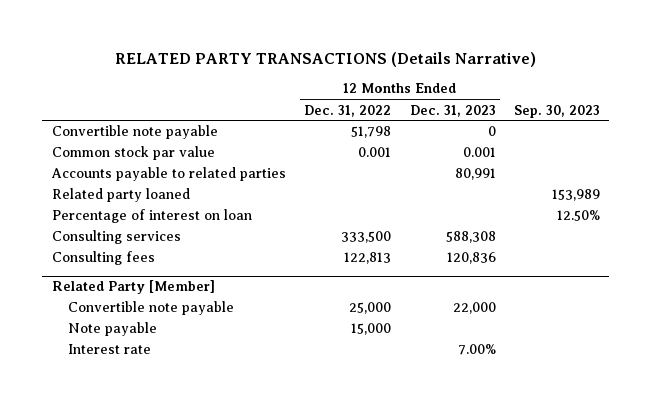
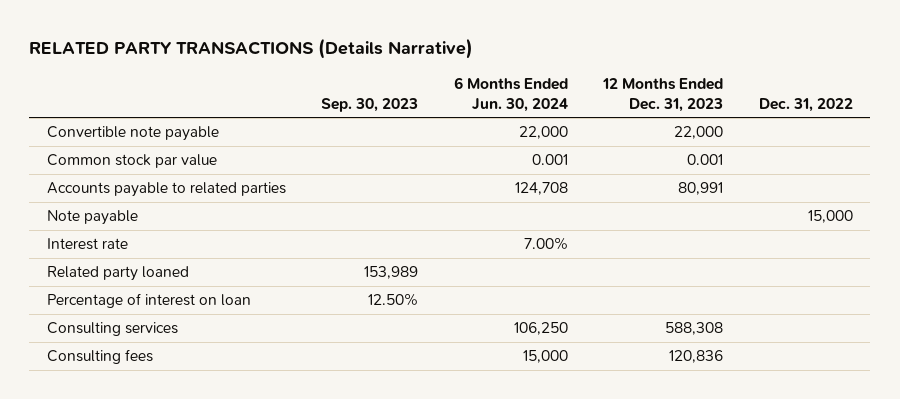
- | 12 Months Ended Dec. 31, 2022 | 12 Months Ended Dec. 31, 2023 | Sep. 30, 2023
+ | Sep. 30, 2023 | 6 Months Ended Jun. 30, 2024 | 12 Months Ended Dec. 31, 2023 | Dec. 31, 2022
- Convertible note payable | 51,798 | 0 |
+ Convertible note payable | | 22,000 | 22,000 |
+ Note payable | | | | 15,000
+ Interest rate | | 7.00% | |
- Related Party [Member]
- Convertible note payable | 25,000 | 22,000 |
- Note payable | 15,000 | |
- Interest rate | | 7.00% |

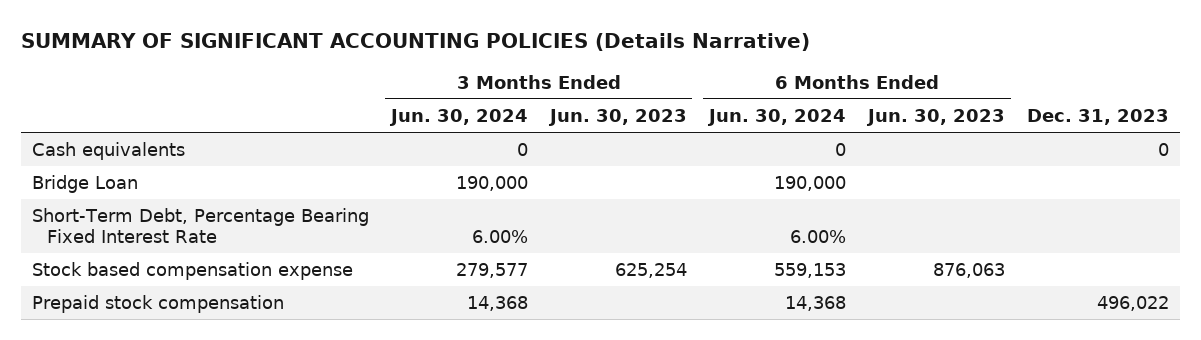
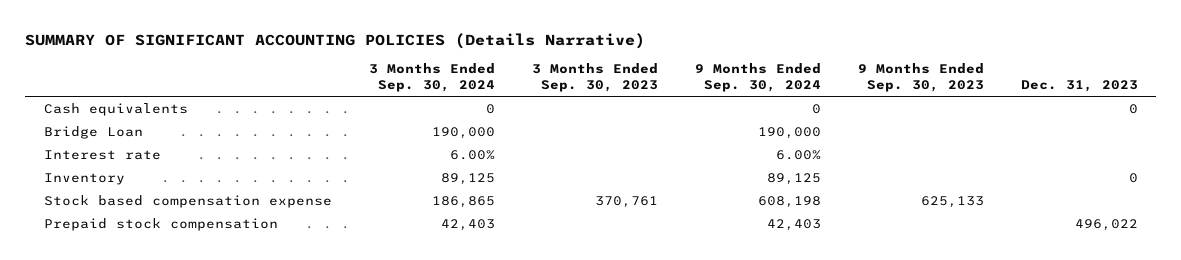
- | 3 Months Ended Jun. 30, 2024 | 3 Months Ended Jun. 30, 2023 | 6 Months Ended Jun. 30, 2024 | 6 Months Ended Jun. 30, 2023 | Dec. 31, 2023
+ | 3 Months Ended Sep. 30, 2024 | 3 Months Ended Sep. 30, 2023 | 9 Months Ended Sep. 30, 2024 | 9 Months Ended Sep. 30, 2023 | Dec. 31, 2023
- Short-Term Debt, Percentage Bearing Fixed Interest Rate | 6.00% | | 6.00% | |
+ Interest rate | 6.00% | | 6.00% | |
+ Inventory | 89,125 | | 89,125 | | 0

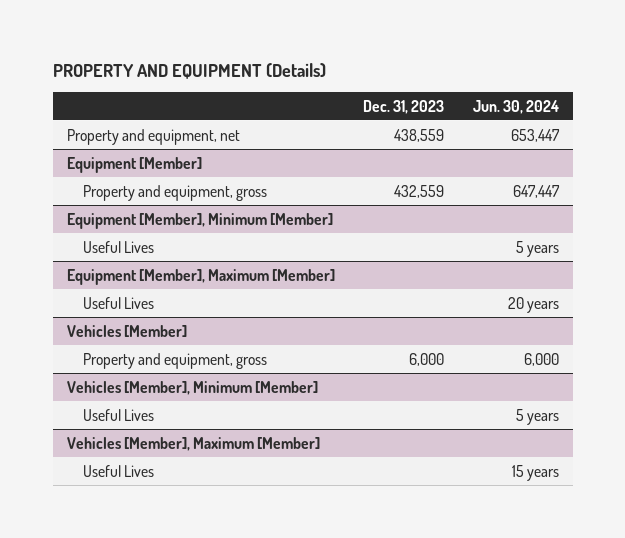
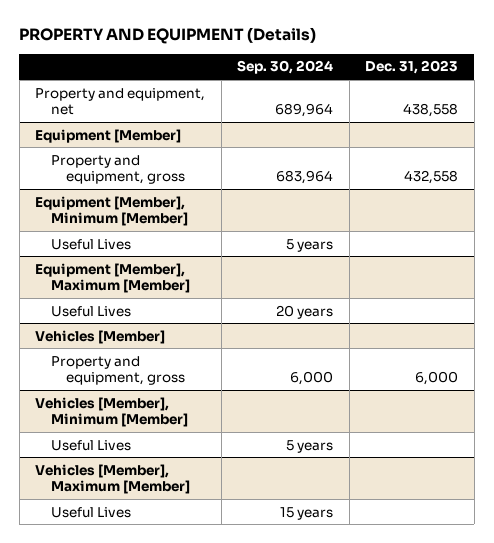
- | Dec. 31, 2023 | Jun. 30, 2024
+ | Sep. 30, 2024 | Dec. 31, 2023
- Property and equipment, net | 438,559 | 653,447
+ Property and equipment, net | 689,964 | 438,558
@ Equipment [Member]
- Property and equipment, gross | 432,559 | 647,447
+ Property and equipment, gross | 683,964 | 432,558

